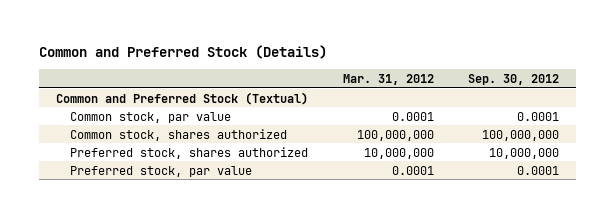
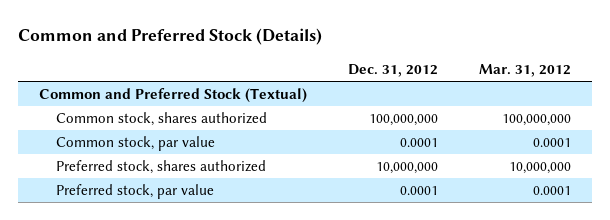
- | Mar. 31, 2012 | Sep. 30, 2012
+ | Dec. 31, 2012 | Mar. 31, 2012
moved down: Common stock, par value | 0.0001 | 0.0001

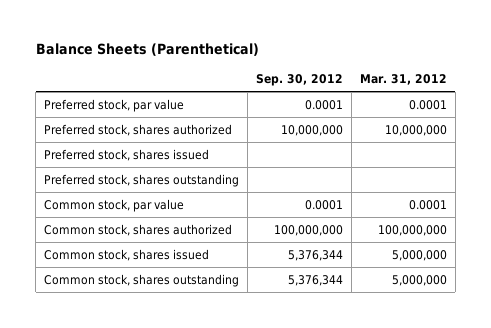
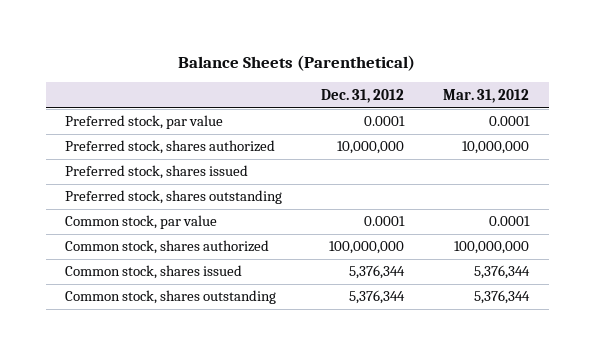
- | Sep. 30, 2012 | Mar. 31, 2012
+ | Dec. 31, 2012 | Mar. 31, 2012
- Common stock, shares issued | 5,376,344 | 5,000,000
- Common stock, shares outstanding | 5,376,344 | 5,000,000
+ Common stock, shares issued | 5,376,344 | 5,376,344
+ Common stock, shares outstanding | 5,376,344 | 5,376,344

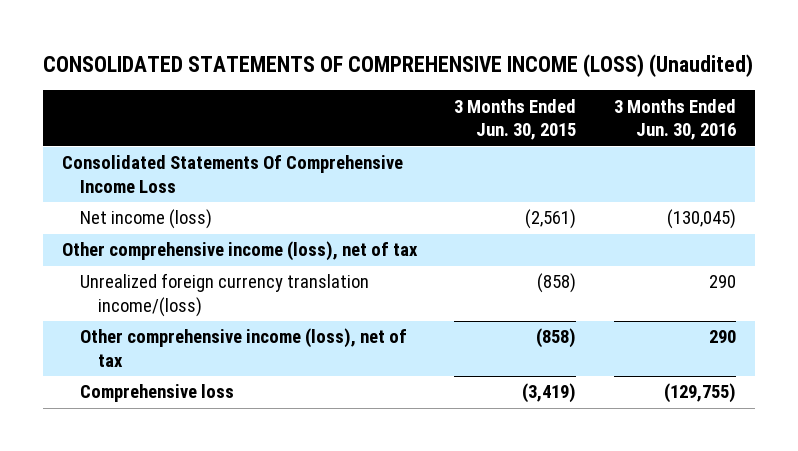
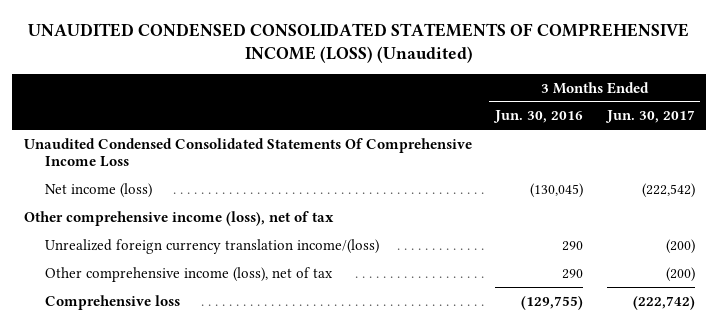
- CONSOLIDATED STATEMENTS OF COMPREHENSIVE INCOME (LOSS) (Unaudited)
+ UNAUDITED CONDENSED CONSOLIDATED STATEMENTS OF COMPREHENSIVE INCOME (LOSS) (Unaudited)
- | 3 Months Ended Jun. 30, 2015 | 3 Months Ended Jun. 30, 2016
+ | 3 Months Ended Jun. 30, 2016 | 3 Months Ended Jun. 30, 2017
- Consolidated Statements Of Comprehensive Income Loss
+ Unaudited Condensed Consolidated Statements Of Comprehensive Income Loss

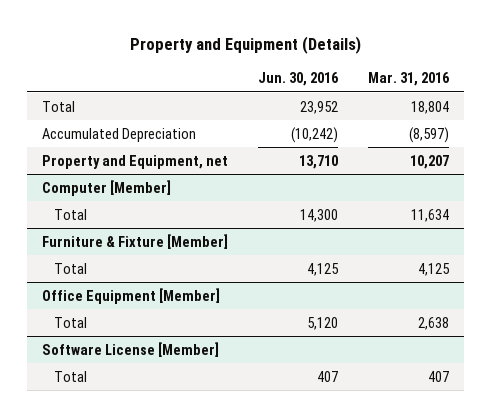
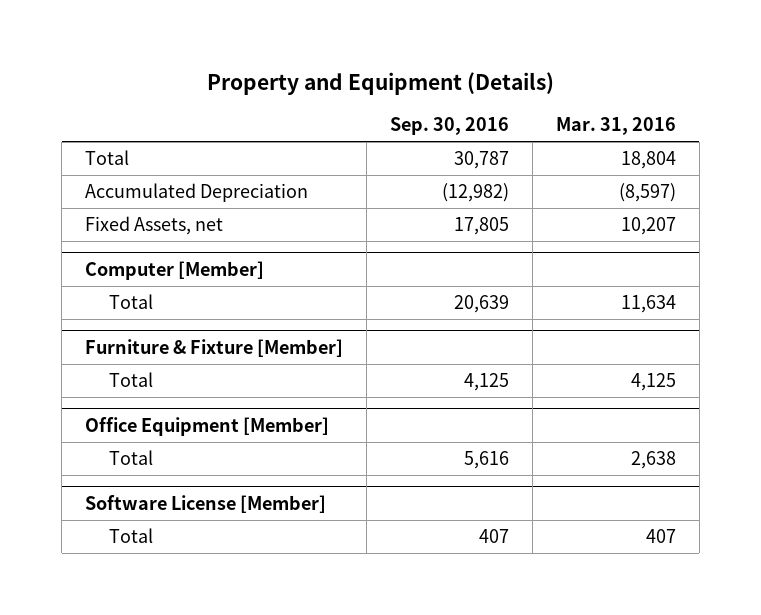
- | Jun. 30, 2016 | Mar. 31, 2016
+ | Sep. 30, 2016 | Mar. 31, 2016
- Property and Equipment, net | 13,710 | 10,207
+ Fixed Assets, net | 17,805 | 10,207

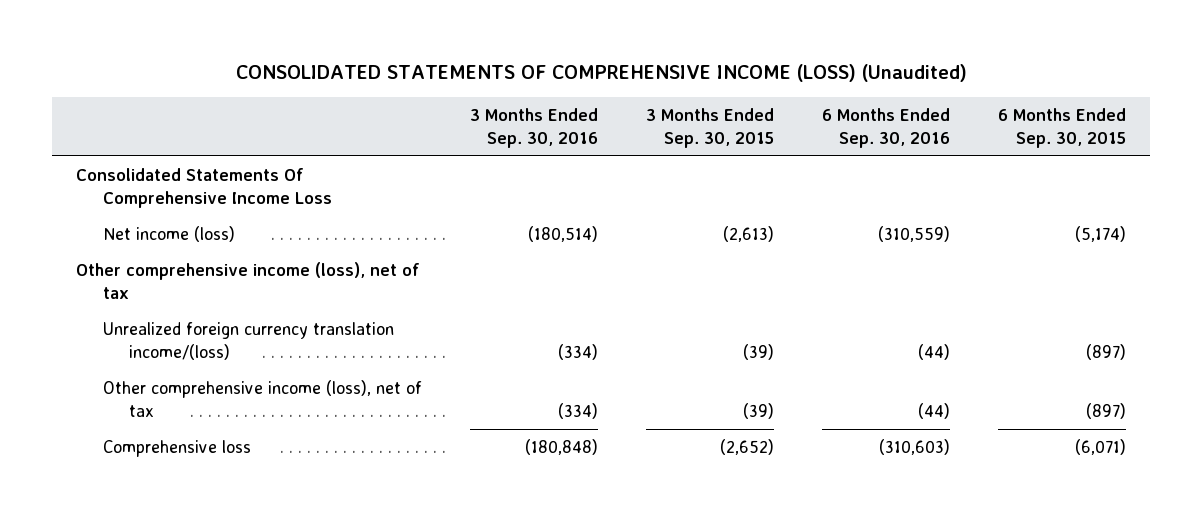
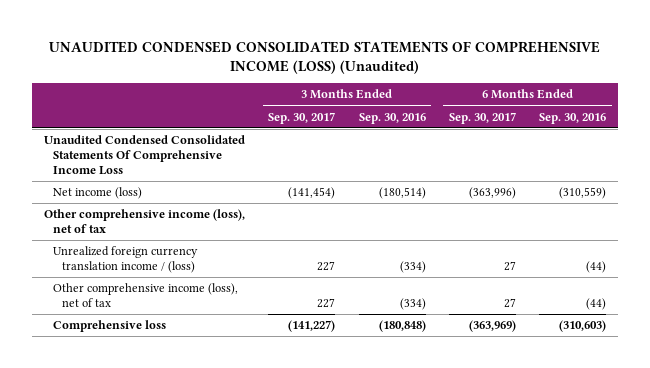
- CONSOLIDATED STATEMENTS OF COMPREHENSIVE INCOME (LOSS) (Unaudited)
+ UNAUDITED CONDENSED CONSOLIDATED STATEMENTS OF COMPREHENSIVE INCOME (LOSS) (Unaudited)
- | 3 Months Ended Sep. 30, 2016 | 3 Months Ended Sep. 30, 2015 | 6 Months Ended Sep. 30, 2016 | 6 Months Ended Sep. 30, 2015
+ | 3 Months Ended Sep. 30, 2017 | 3 Months Ended Sep. 30, 2016 | 6 Months Ended Sep. 30, 2017 | 6 Months Ended Sep. 30, 2016
- Consolidated Statements Of Comprehensive Income Loss
+ Unaudited Condensed Consolidated Statements Of Comprehensive Income Loss
- Unrealized foreign currency translation income/(loss) | (334) | (39) | (44) | (897)
+ Unrealized foreign currency translation income / (loss) | 227 | (334) | 27 | (44)

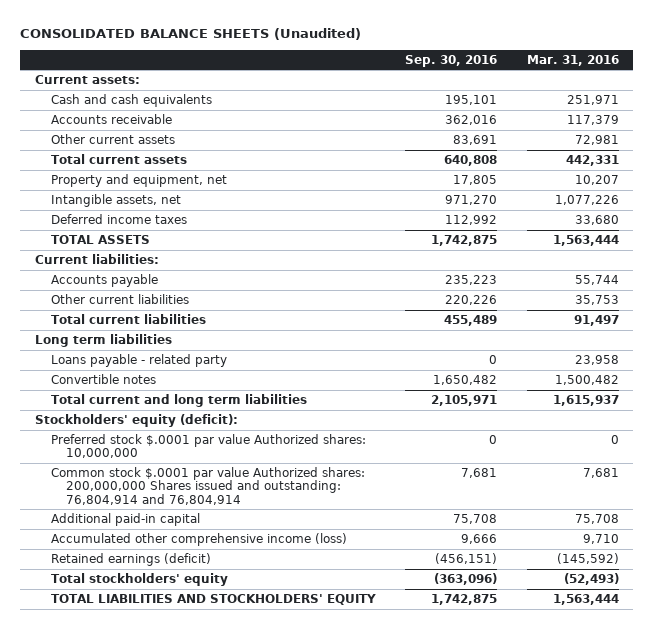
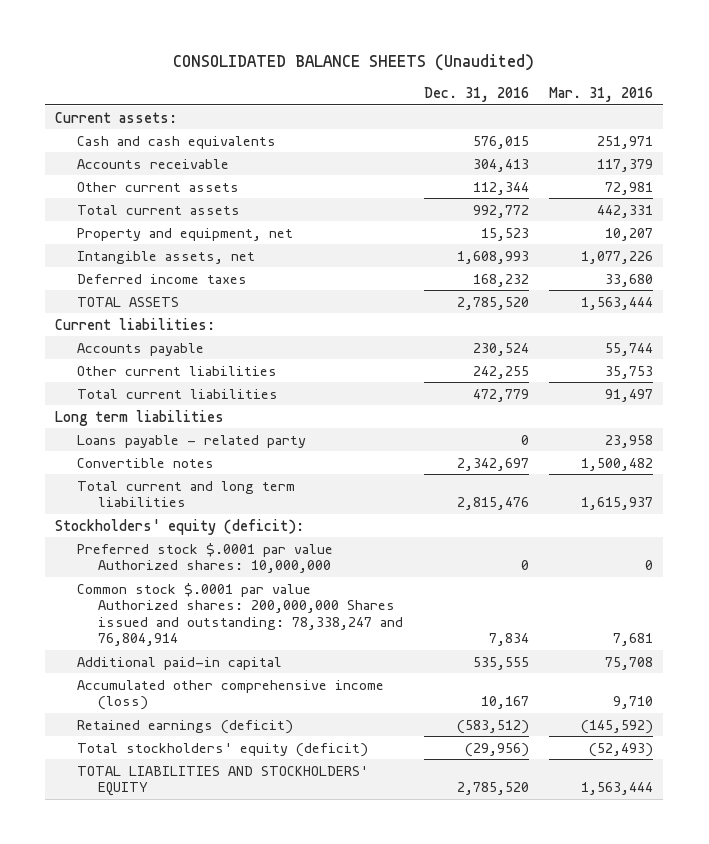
- | Sep. 30, 2016 | Mar. 31, 2016
+ | Dec. 31, 2016 | Mar. 31, 2016
- Common stock $.0001 par value Authorized shares: 200,000,000 Shares issued and outstanding: 76,804,914 and 76,804,914 | 7,681 | 7,681
+ Common stock $.0001 par value Authorized shares: 200,000,000 Shares issued and outstanding: 78,338,247 and 76,804,914 | 7,834 | 7,681
- Total stockholders' equity | (363,096) | (52,493)
+ Total stockholders' equity (deficit) | (29,956) | (52,493)

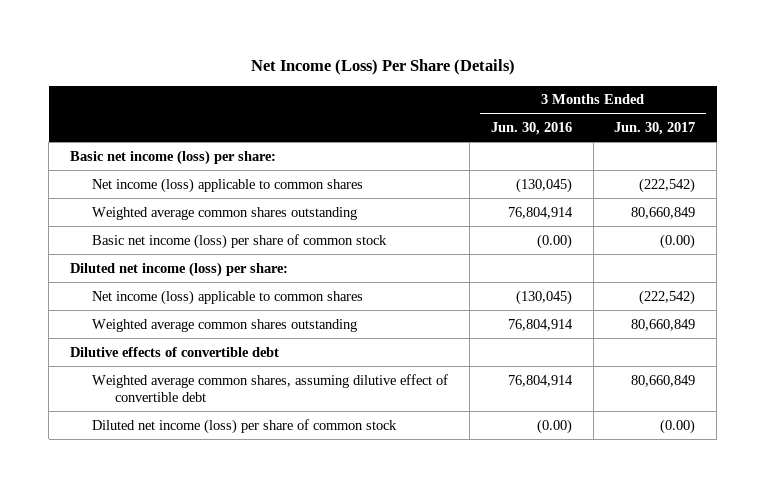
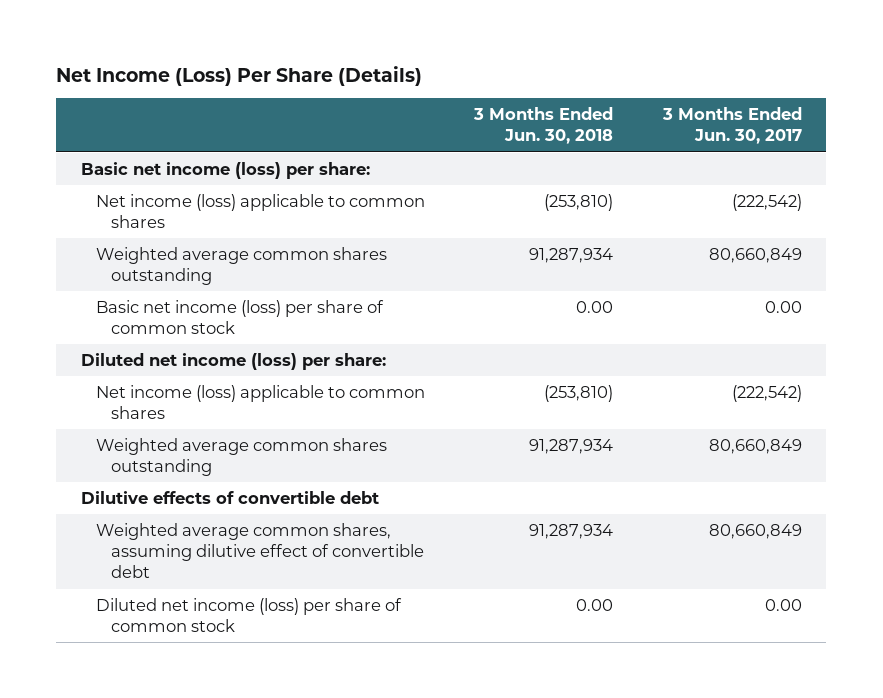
- | 3 Months Ended Jun. 30, 2016 | 3 Months Ended Jun. 30, 2017
+ | 3 Months Ended Jun. 30, 2018 | 3 Months Ended Jun. 30, 2017
- Basic net income (loss) per share of common stock | (0.00) | (0.00)
+ Basic net income (loss) per share of common stock | 0.00 | 0.00
- Diluted net income (loss) per share of common stock | (0.00) | (0.00)
+ Diluted net income (loss) per share of common stock | 0.00 | 0.00

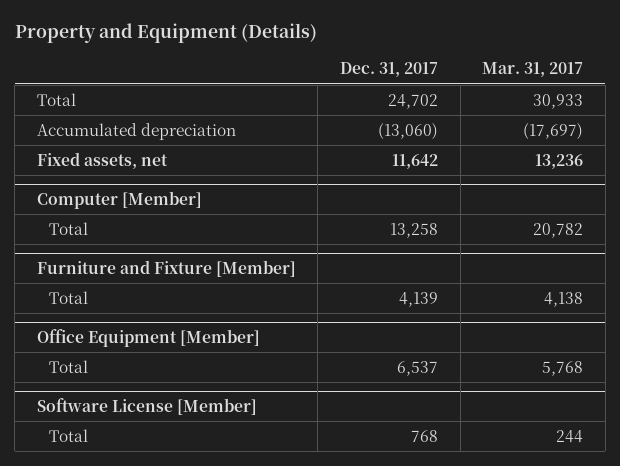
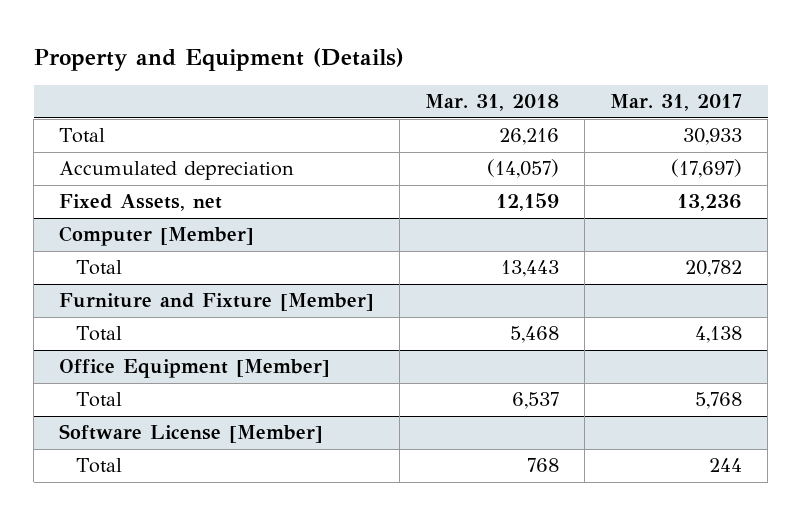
- | Dec. 31, 2017 | Mar. 31, 2017
+ | Mar. 31, 2018 | Mar. 31, 2017
- Fixed assets, net | 11,642 | 13,236
+ Fixed Assets, net | 12,159 | 13,236

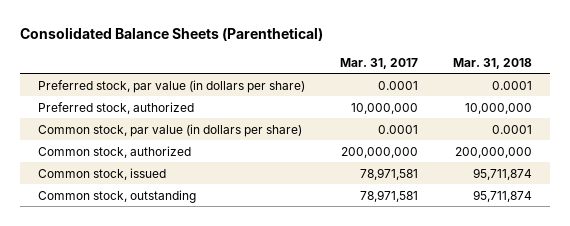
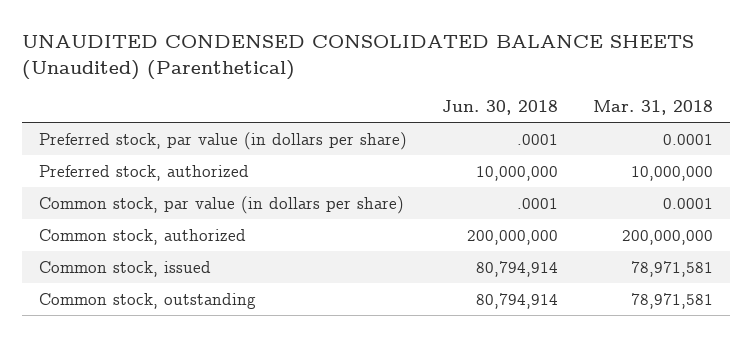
- Consolidated Balance Sheets (Parenthetical)
+ UNAUDITED CONDENSED CONSOLIDATED BALANCE SHEETS (Unaudited) (Parenthetical)
- | Mar. 31, 2017 | Mar. 31, 2018
+ | Jun. 30, 2018 | Mar. 31, 2018
- Common stock, issued | 78,971,581 | 95,711,874
- Common stock, outstanding | 78,971,581 | 95,711,874
+ Common stock, issued | 80,794,914 | 78,971,581
+ Common stock, outstanding | 80,794,914 | 78,971,581

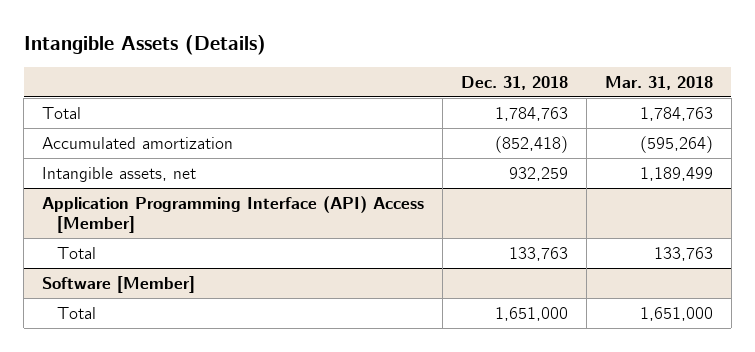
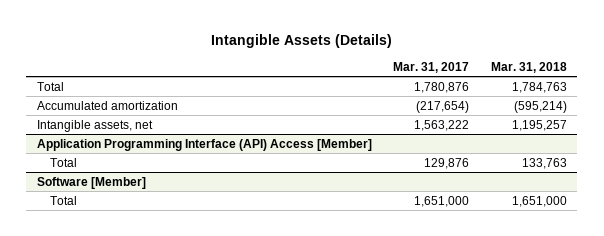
- | Dec. 31, 2018 | Mar. 31, 2018
+ | Mar. 31, 2017 | Mar. 31, 2018
- Accumulated amortization | (852,418) | (595,264)
- Intangible assets, net | 932,259 | 1,189,499
+ Accumulated amortization | (217,654) | (595,214)
+ Intangible assets, net | 1,563,222 | 1,195,257

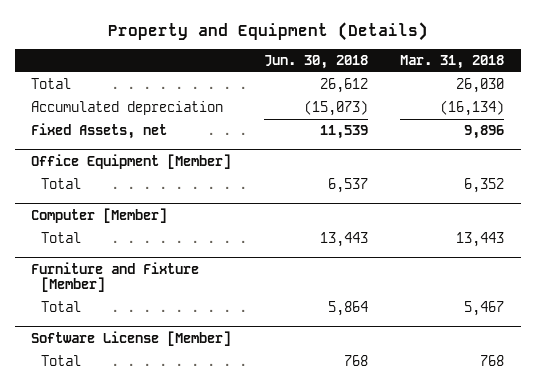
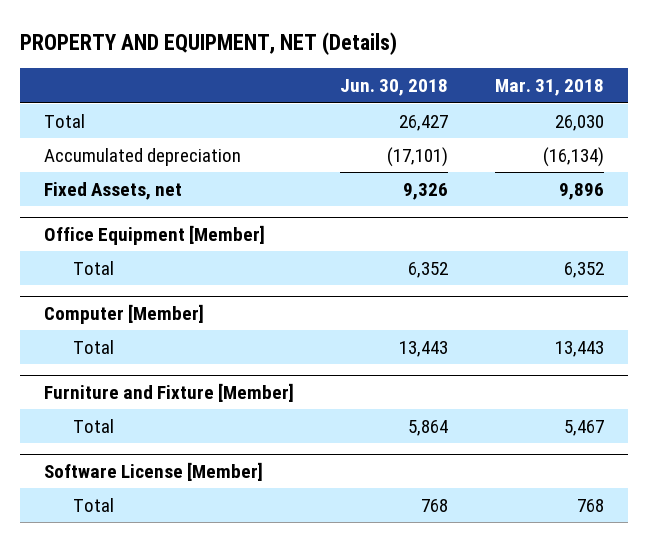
- Property and Equipment (Details)
+ PROPERTY AND EQUIPMENT, NET (Details)
- Total | 26,612 | 26,030
- Accumulated depreciation | (15,073) | (16,134)
- Fixed Assets, net | 11,539 | 9,896
+ Total | 26,427 | 26,030
+ Accumulated depreciation | (17,101) | (16,134)
+ Fixed Assets, net | 9,326 | 9,896
@ Office Equipment [Member]
- Total | 6,537 | 6,352
+ Total | 6,352 | 6,352

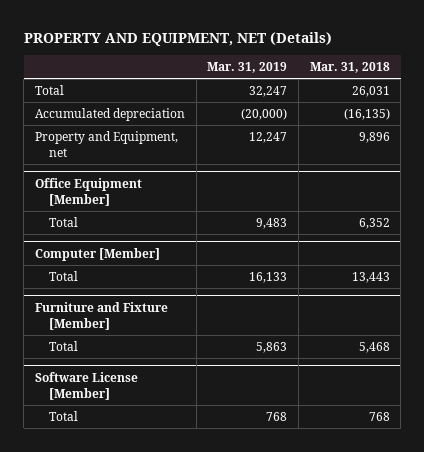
- | Jun. 30, 2018 | Mar. 31, 2018
+ | Mar. 31, 2019 | Mar. 31, 2018
- Total | 26,427 | 26,030
- Accumulated depreciation | (17,101) | (16,134)
- Fixed Assets, net | 9,326 | 9,896
+ Total | 32,247 | 26,031
+ Accumulated depreciation | (20,000) | (16,135)
+ Property and Equipment, net | 12,247 | 9,896
@ Furniture and Fixture [Member]
- Total | 5,864 | 5,467
+ Total | 5,863 | 5,468

